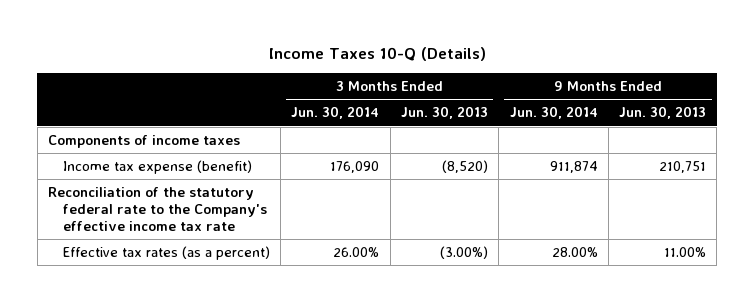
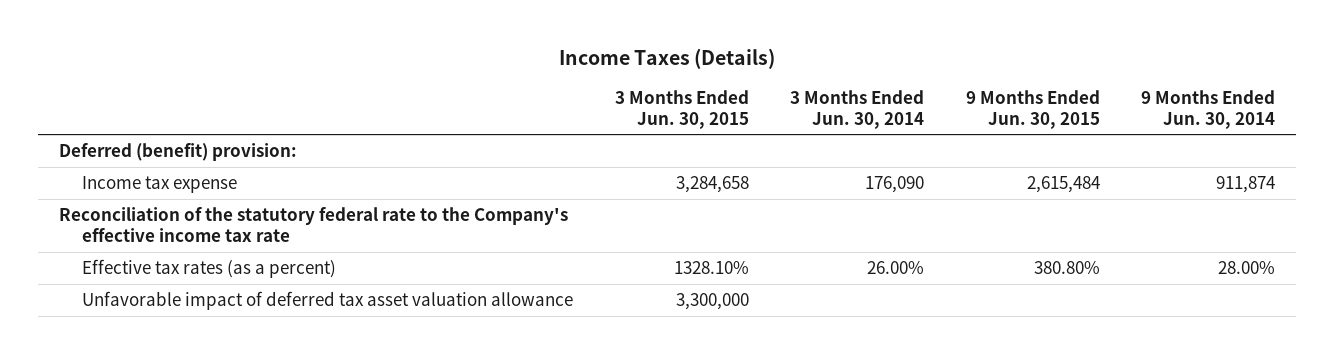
- Income Taxes 10-Q (Details)
+ Income Taxes (Details)
- | 3 Months Ended Jun. 30, 2014 | 3 Months Ended Jun. 30, 2013 | 9 Months Ended Jun. 30, 2014 | 9 Months Ended Jun. 30, 2013
+ | 3 Months Ended Jun. 30, 2015 | 3 Months Ended Jun. 30, 2014 | 9 Months Ended Jun. 30, 2015 | 9 Months Ended Jun. 30, 2014
- Components of income taxes
- Income tax expense (benefit) | 176,090 | (8,520) | 911,874 | 210,751
+ Deferred (benefit) provision:
+ Income tax expense | 3,284,658 | 176,090 | 2,615,484 | 911,874
+ Unfavorable impact of deferred tax asset valuation allowance | 3,300,000 | | |

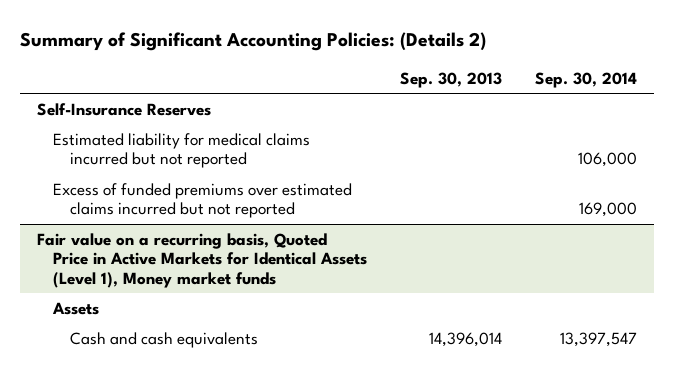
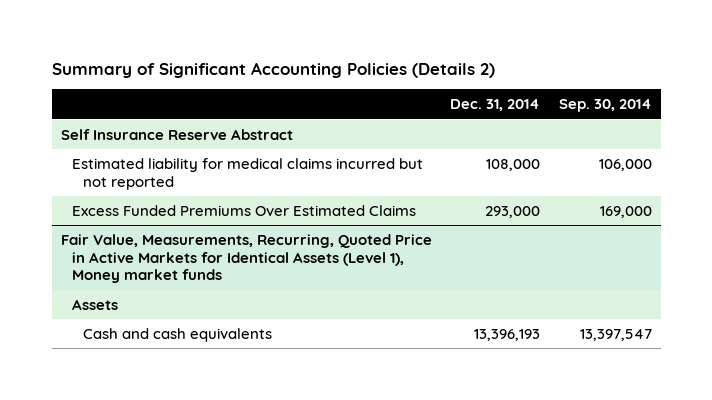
- Summary of Significant Accounting Policies: (Details 2)
+ Summary of Significant Accounting Policies (Details 2)
- | Sep. 30, 2013 | Sep. 30, 2014
+ | Dec. 31, 2014 | Sep. 30, 2014
- Self-Insurance Reserves
+ Self Insurance Reserve Abstract
- Excess of funded premiums over estimated claims incurred but not reported | | 169,000
- Fair value on a recurring basis, Quoted Price in Active Markets for Identical Assets (Level 1), Money market funds
+ Excess Funded Premiums Over Estimated Claims | 293,000 | 169,000
+ Fair Value, Measurements, Recurring, Quoted Price in Active Markets for Identical Assets (Level 1), Money market funds

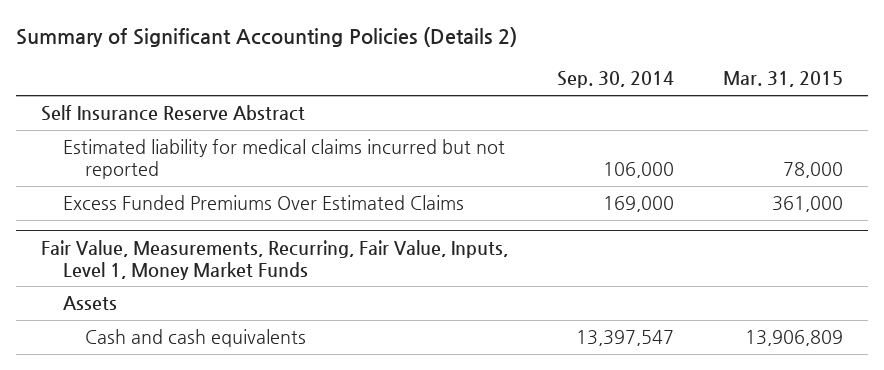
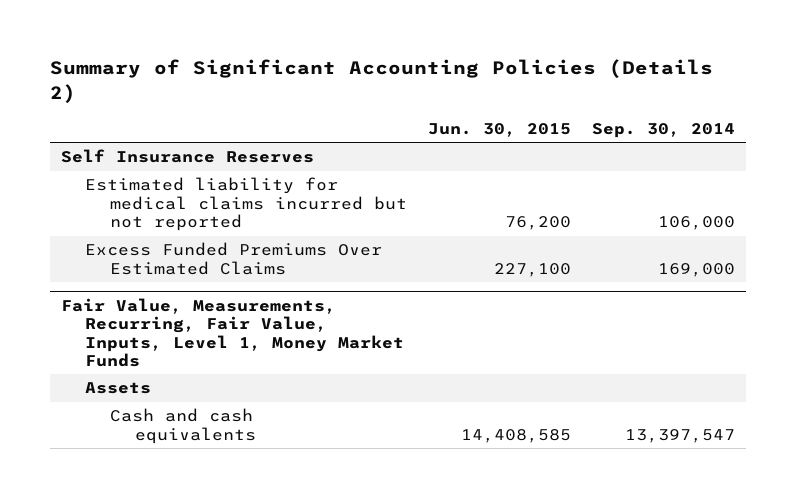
- | Sep. 30, 2014 | Mar. 31, 2015
+ | Jun. 30, 2015 | Sep. 30, 2014
- Self Insurance Reserve Abstract
+ Self Insurance Reserves

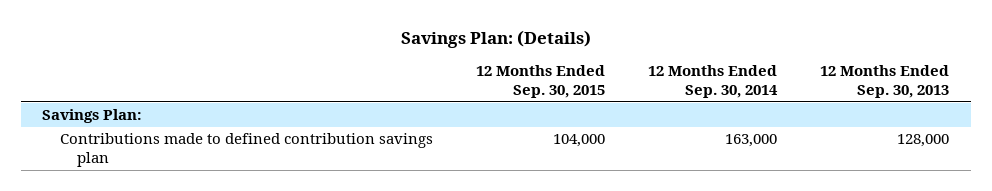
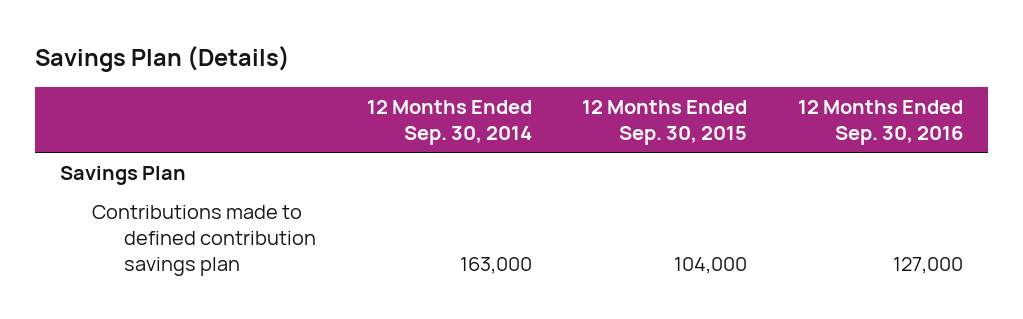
- Savings Plan: (Details)
+ Savings Plan (Details)
- | 12 Months Ended Sep. 30, 2015 | 12 Months Ended Sep. 30, 2014 | 12 Months Ended Sep. 30, 2013
+ | 12 Months Ended Sep. 30, 2014 | 12 Months Ended Sep. 30, 2015 | 12 Months Ended Sep. 30, 2016
- Savings Plan:
+ Savings Plan

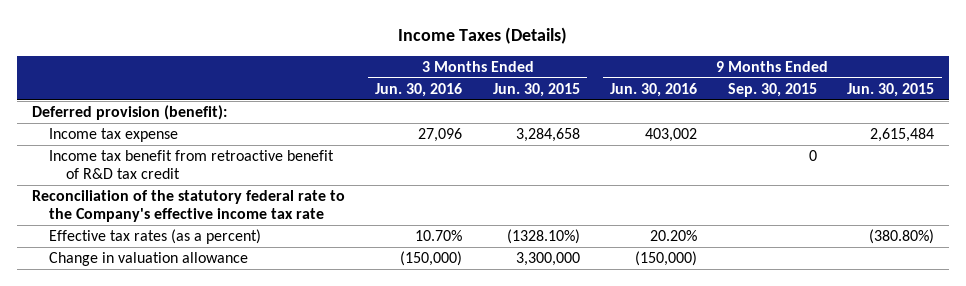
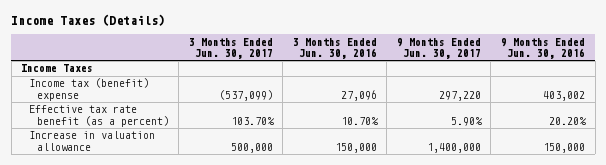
- | 3 Months Ended Jun. 30, 2016 | 3 Months Ended Jun. 30, 2015 | 9 Months Ended Jun. 30, 2016 | 9 Months Ended Sep. 30, 2015 | 9 Months Ended Jun. 30, 2015
+ | 3 Months Ended Jun. 30, 2017 | 3 Months Ended Jun. 30, 2016 | 9 Months Ended Jun. 30, 2017 | 9 Months Ended Jun. 30, 2016
- Deferred provision (benefit):
- Income tax expense | 27,096 | 3,284,658 | 403,002 | | 2,615,484
- Income tax benefit from retroactive benefit of R&D tax credit | | | | 0 |
- Reconciliation of the statutory federal rate to the Company's effective income tax rate
- Effective tax rates (as a percent) | 10.70% | (1328.10%) | 20.20% | | (380.80%)
- Change in valuation allowance | (150,000) | 3,300,000 | (150,000) | |
+ Income Taxes
+ Income tax (benefit) expense | (537,099) | 27,096 | 297,220 | 403,002
+ Effective tax rate benefit (as a percent) | 103.70% | 10.70% | 5.90% | 20.20%
+ Increase in valuation allowance | 500,000 | 150,000 | 1,400,000 | 150,000

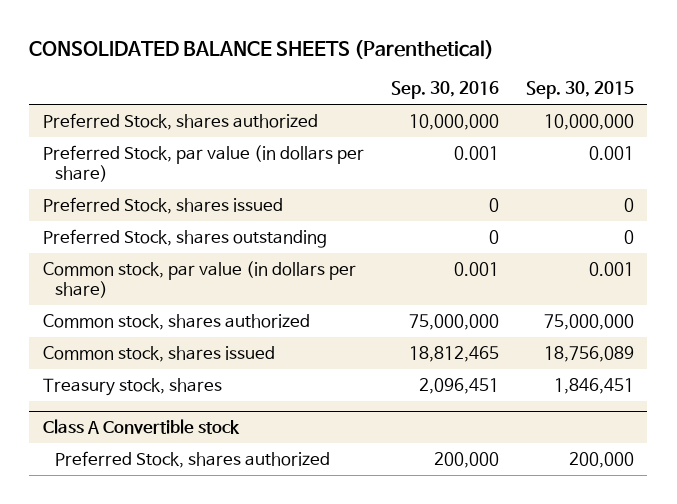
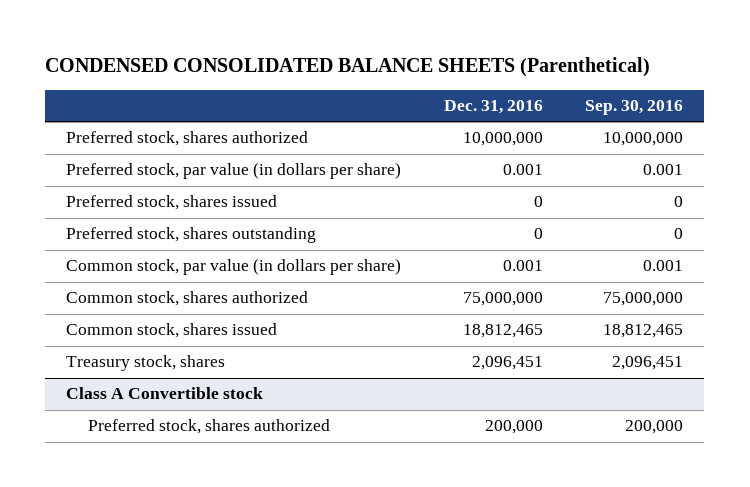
- CONSOLIDATED BALANCE SHEETS (Parenthetical)
+ CONDENSED CONSOLIDATED BALANCE SHEETS (Parenthetical)
- | Sep. 30, 2016 | Sep. 30, 2015
+ | Dec. 31, 2016 | Sep. 30, 2016
- Preferred Stock, shares authorized | 10,000,000 | 10,000,000
- Preferred Stock, par value (in dollars per share) | 0.001 | 0.001
- Preferred Stock, shares issued | 0 | 0
- Preferred Stock, shares outstanding | 0 | 0
+ Preferred stock, shares authorized | 10,000,000 | 10,000,000
+ Preferred stock, par value (in dollars per share) | 0.001 | 0.001
+ Preferred stock, shares issued | 0 | 0
+ Preferred stock, shares outstanding | 0 | 0
@ Class A Convertible stock
- Preferred Stock, shares authorized | 200,000 | 200,000
+ Preferred stock, shares authorized | 200,000 | 200,000

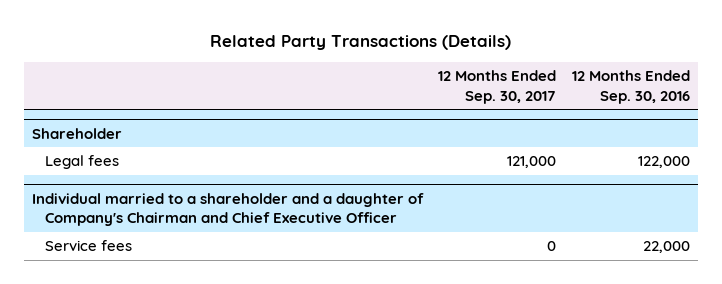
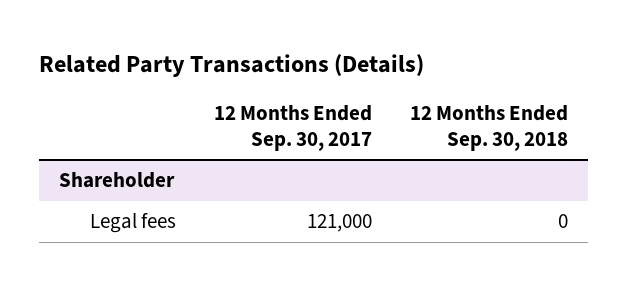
- | 12 Months Ended Sep. 30, 2017 | 12 Months Ended Sep. 30, 2016
+ | 12 Months Ended Sep. 30, 2017 | 12 Months Ended Sep. 30, 2018
- Individual married to a shareholder and a daughter of Company's Chairman and Chief Executive Officer
- Service fees | 0 | 22,000

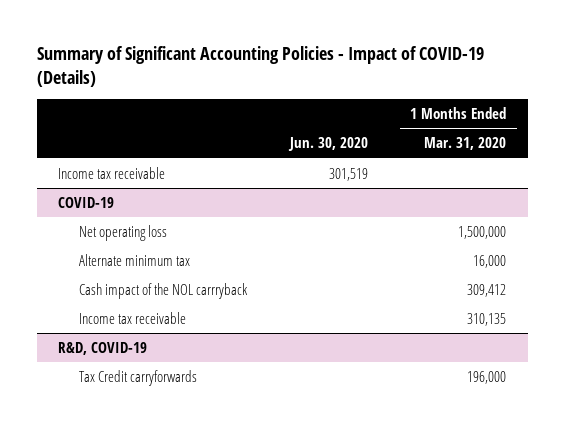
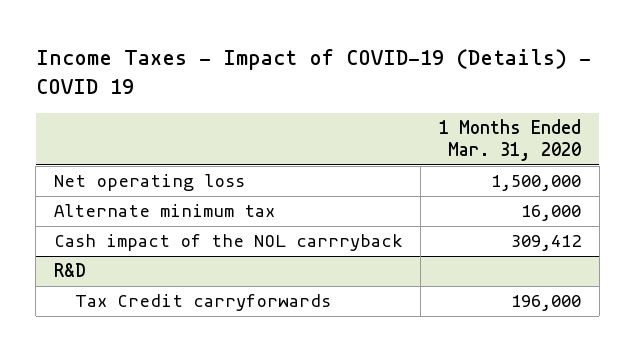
- Summary of Significant Accounting Policies - Impact of COVID-19 (Details)
+ Income Taxes - Impact of COVID-19 (Details) - COVID 19
- | Jun. 30, 2020 | 1 Months Ended Mar. 31, 2020
+ | 1 Months Ended Mar. 31, 2020
- Income tax receivable | 301,519 |
- COVID-19
- Income tax receivable | | 310,135
- R&D, COVID-19
+ R&D

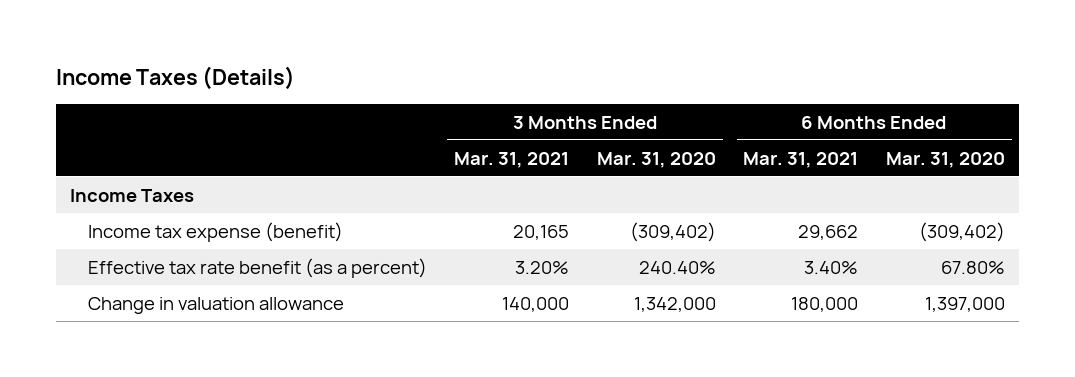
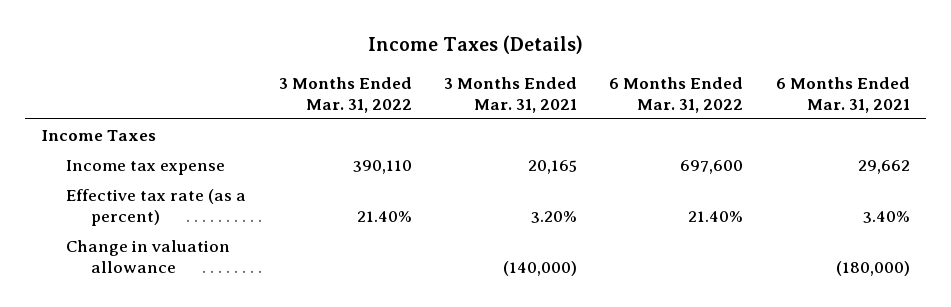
- | 3 Months Ended Mar. 31, 2021 | 3 Months Ended Mar. 31, 2020 | 6 Months Ended Mar. 31, 2021 | 6 Months Ended Mar. 31, 2020
+ | 3 Months Ended Mar. 31, 2022 | 3 Months Ended Mar. 31, 2021 | 6 Months Ended Mar. 31, 2022 | 6 Months Ended Mar. 31, 2021
- Income tax expense (benefit) | 20,165 | (309,402) | 29,662 | (309,402)
- Effective tax rate benefit (as a percent) | 3.20% | 240.40% | 3.40% | 67.80%
- Change in valuation allowance | 140,000 | 1,342,000 | 180,000 | 1,397,000
+ Income tax expense | 390,110 | 20,165 | 697,600 | 29,662
+ Effective tax rate (as a percent) | 21.40% | 3.20% | 21.40% | 3.40%
+ Change in valuation allowance | | (140,000) | | (180,000)

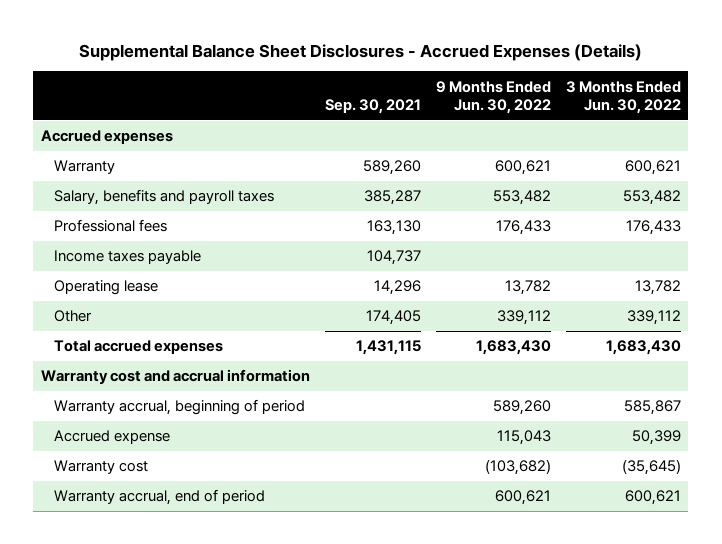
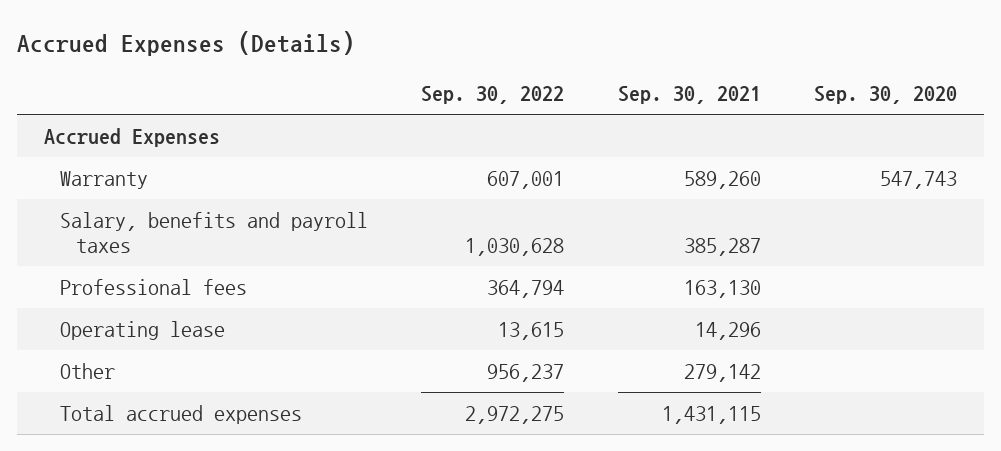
- Supplemental Balance Sheet Disclosures - Accrued Expenses (Details)
+ Accrued Expenses (Details)
- | Sep. 30, 2021 | 9 Months Ended Jun. 30, 2022 | 3 Months Ended Jun. 30, 2022
+ | Sep. 30, 2022 | Sep. 30, 2021 | Sep. 30, 2020
- Accrued expenses
+ Accrued Expenses
- Income taxes payable | 104,737 | |
- Other | 174,405 | 339,112 | 339,112
+ Other | 956,237 | 279,142 |
- Warranty cost and accrual information
- Warranty accrual, beginning of period | | 589,260 | 585,867
- Accrued expense | | 115,043 | 50,399
- Warranty cost | | (103,682) | (35,645)
- Warranty accrual, end of period | | 600,621 | 600,621

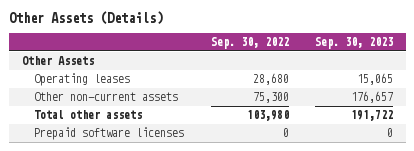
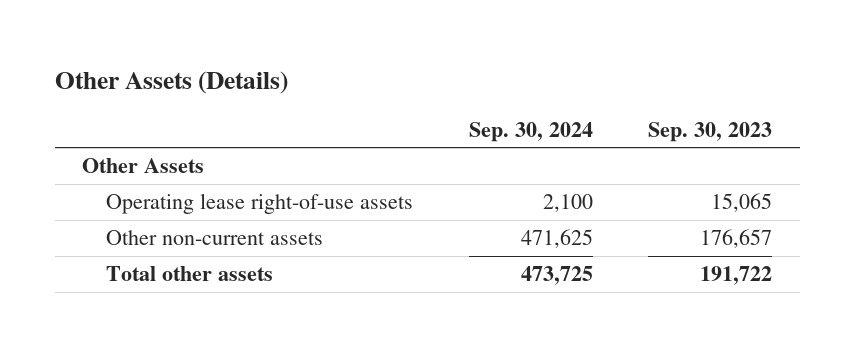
- | Sep. 30, 2022 | Sep. 30, 2023
+ | Sep. 30, 2024 | Sep. 30, 2023
- Operating leases | 28,680 | 15,065
+ Operating lease right-of-use assets | 2,100 | 15,065
- Prepaid software licenses | 0 | 0

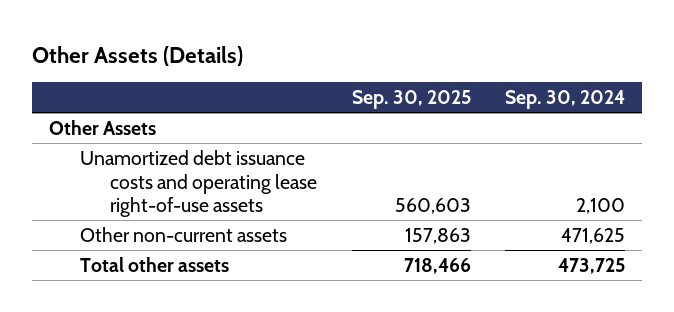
- | Sep. 30, 2024 | Sep. 30, 2023
+ | Sep. 30, 2025 | Sep. 30, 2024
- Operating lease right-of-use assets | 2,100 | 15,065
+ Unamortized debt issuance costs and operating lease right-of-use assets | 560,603 | 2,100

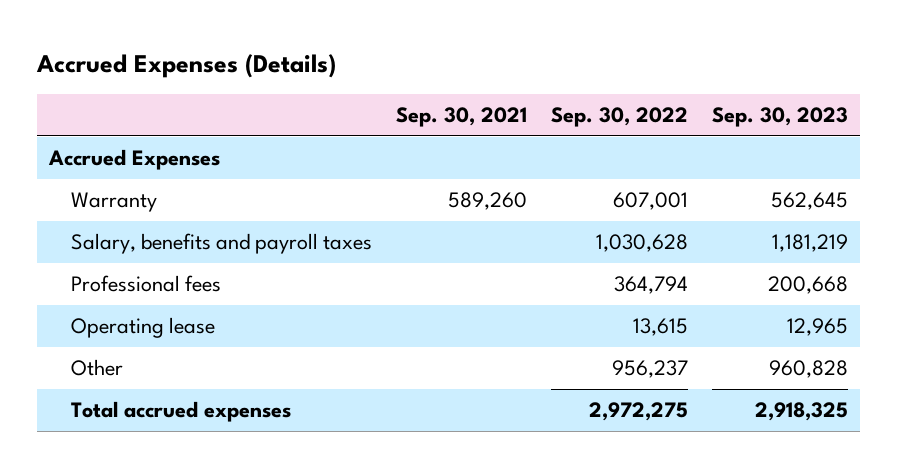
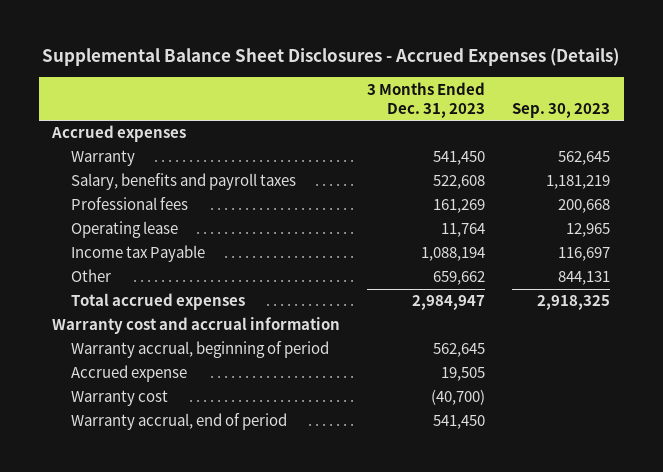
- Accrued Expenses (Details)
+ Supplemental Balance Sheet Disclosures - Accrued Expenses (Details)
- | Sep. 30, 2021 | Sep. 30, 2022 | Sep. 30, 2023
+ | 3 Months Ended Dec. 31, 2023 | Sep. 30, 2023
- Accrued Expenses
+ Accrued expenses
- Other | | 956,237 | 960,828
+ Income tax Payable | 1,088,194 | 116,697
+ Other | 659,662 | 844,131
+ Warranty cost and accrual information
+ Warranty accrual, beginning of period | 562,645 |
+ Accrued expense | 19,505 |
+ Warranty cost | (40,700) |
+ Warranty accrual, end of period | 541,450 |

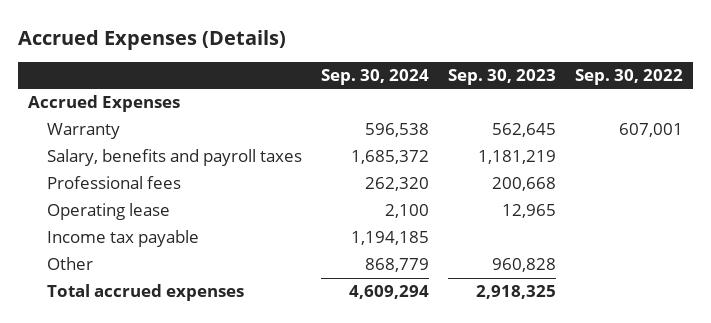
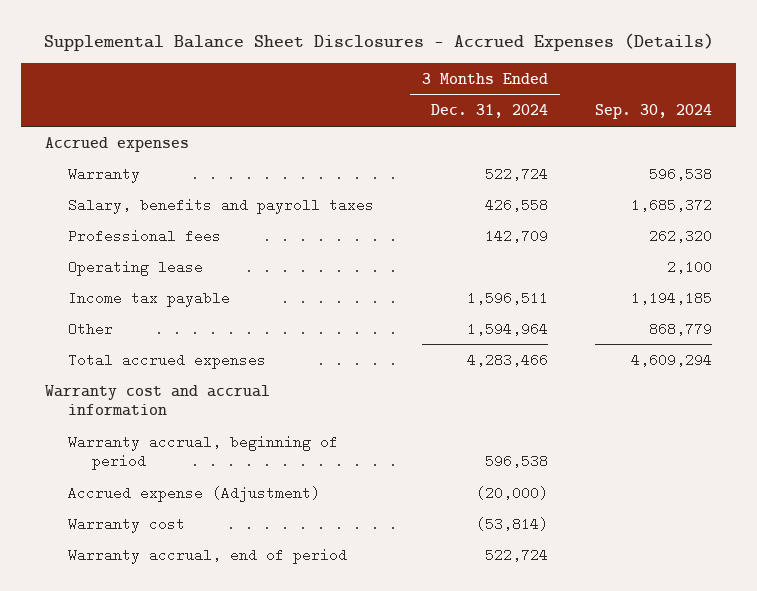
- Accrued Expenses (Details)
+ Supplemental Balance Sheet Disclosures - Accrued Expenses (Details)
- | Sep. 30, 2024 | Sep. 30, 2023 | Sep. 30, 2022
+ | 3 Months Ended Dec. 31, 2024 | Sep. 30, 2024
- Accrued Expenses
+ Accrued expenses
+ Warranty cost and accrual information
+ Warranty accrual, beginning of period | 596,538 |
+ Accrued expense (Adjustment) | (20,000) |
+ Warranty cost | (53,814) |
+ Warranty accrual, end of period | 522,724 |

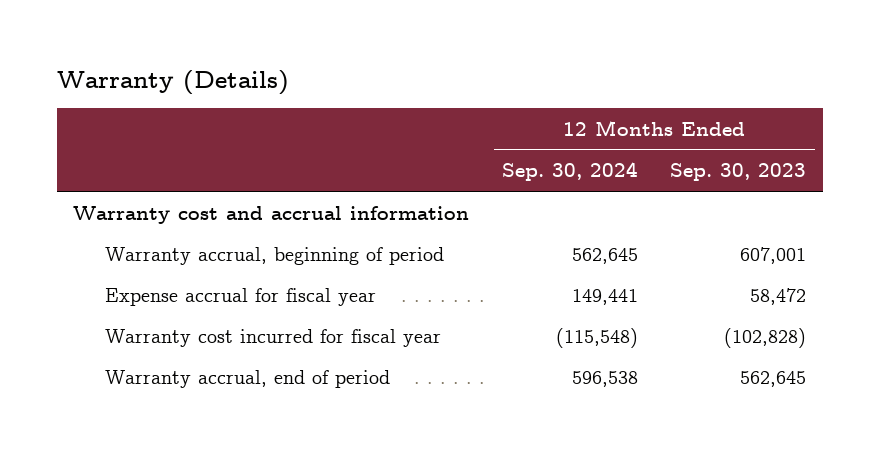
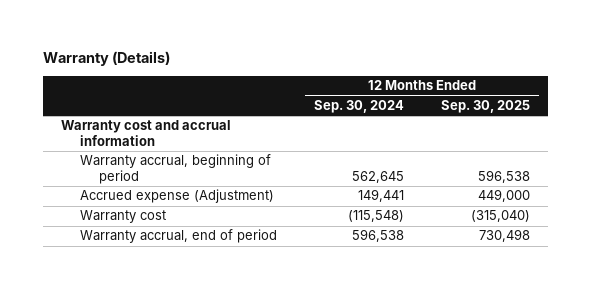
- | 12 Months Ended Sep. 30, 2024 | 12 Months Ended Sep. 30, 2023
+ | 12 Months Ended Sep. 30, 2024 | 12 Months Ended Sep. 30, 2025
- Expense accrual for fiscal year | 149,441 | 58,472
- Warranty cost incurred for fiscal year | (115,548) | (102,828)
+ Accrued expense (Adjustment) | 149,441 | 449,000
+ Warranty cost | (115,548) | (315,040)

